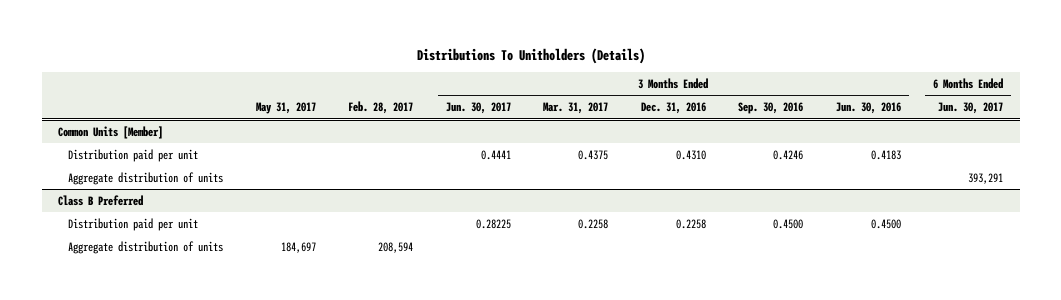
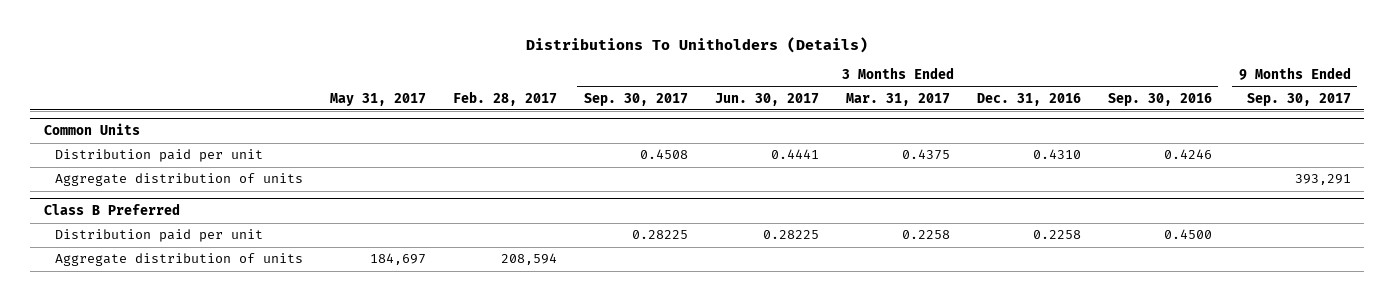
- | May 31, 2017 | Feb. 28, 2017 | 3 Months Ended Jun. 30, 2017 | 3 Months Ended Mar. 31, 2017 | 3 Months Ended Dec. 31, 2016 | 3 Months Ended Sep. 30, 2016 | 3 Months Ended Jun. 30, 2016 | 6 Months Ended Jun. 30, 2017
+ | May 31, 2017 | Feb. 28, 2017 | 3 Months Ended Sep. 30, 2017 | 3 Months Ended Jun. 30, 2017 | 3 Months Ended Mar. 31, 2017 | 3 Months Ended Dec. 31, 2016 | 3 Months Ended Sep. 30, 2016 | 9 Months Ended Sep. 30, 2017
- Common Units [Member]
+ Common Units

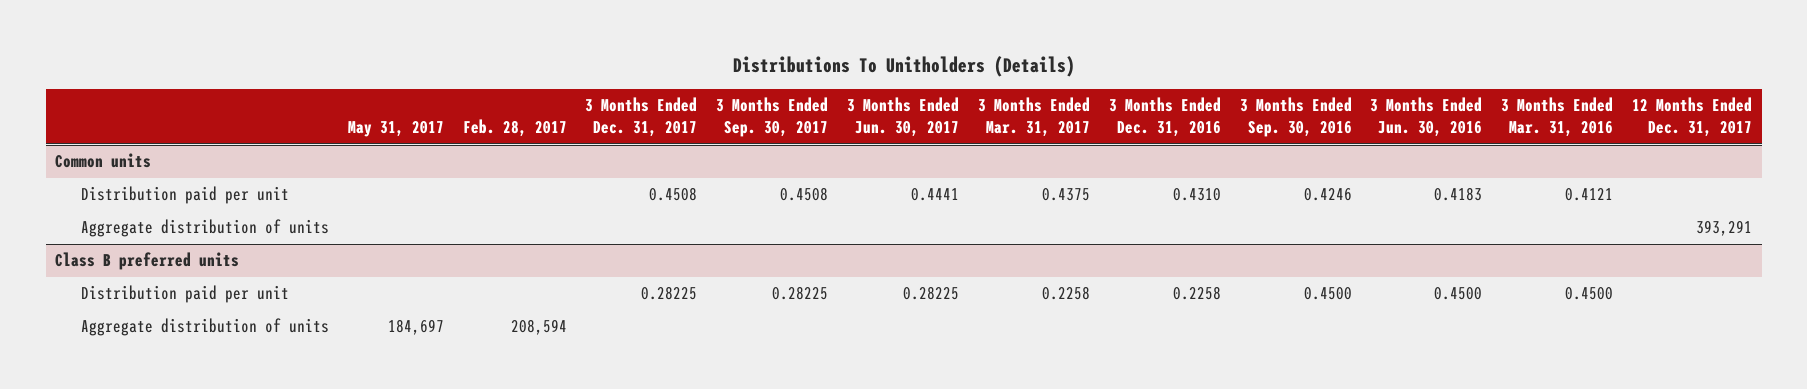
- | May 31, 2017 | Feb. 28, 2017 | 3 Months Ended Sep. 30, 2017 | 3 Months Ended Jun. 30, 2017 | 3 Months Ended Mar. 31, 2017 | 3 Months Ended Dec. 31, 2016 | 3 Months Ended Sep. 30, 2016 | 9 Months Ended Sep. 30, 2017
+ | May 31, 2017 | Feb. 28, 2017 | 3 Months Ended Dec. 31, 2017 | 3 Months Ended Sep. 30, 2017 | 3 Months Ended Jun. 30, 2017 | 3 Months Ended Mar. 31, 2017 | 3 Months Ended Dec. 31, 2016 | 3 Months Ended Sep. 30, 2016 | 3 Months Ended Jun. 30, 2016 | 3 Months Ended Mar. 31, 2016 | 12 Months Ended Dec. 31, 2017
- Common Units
+ Common units
- Class B Preferred
+ Class B preferred units

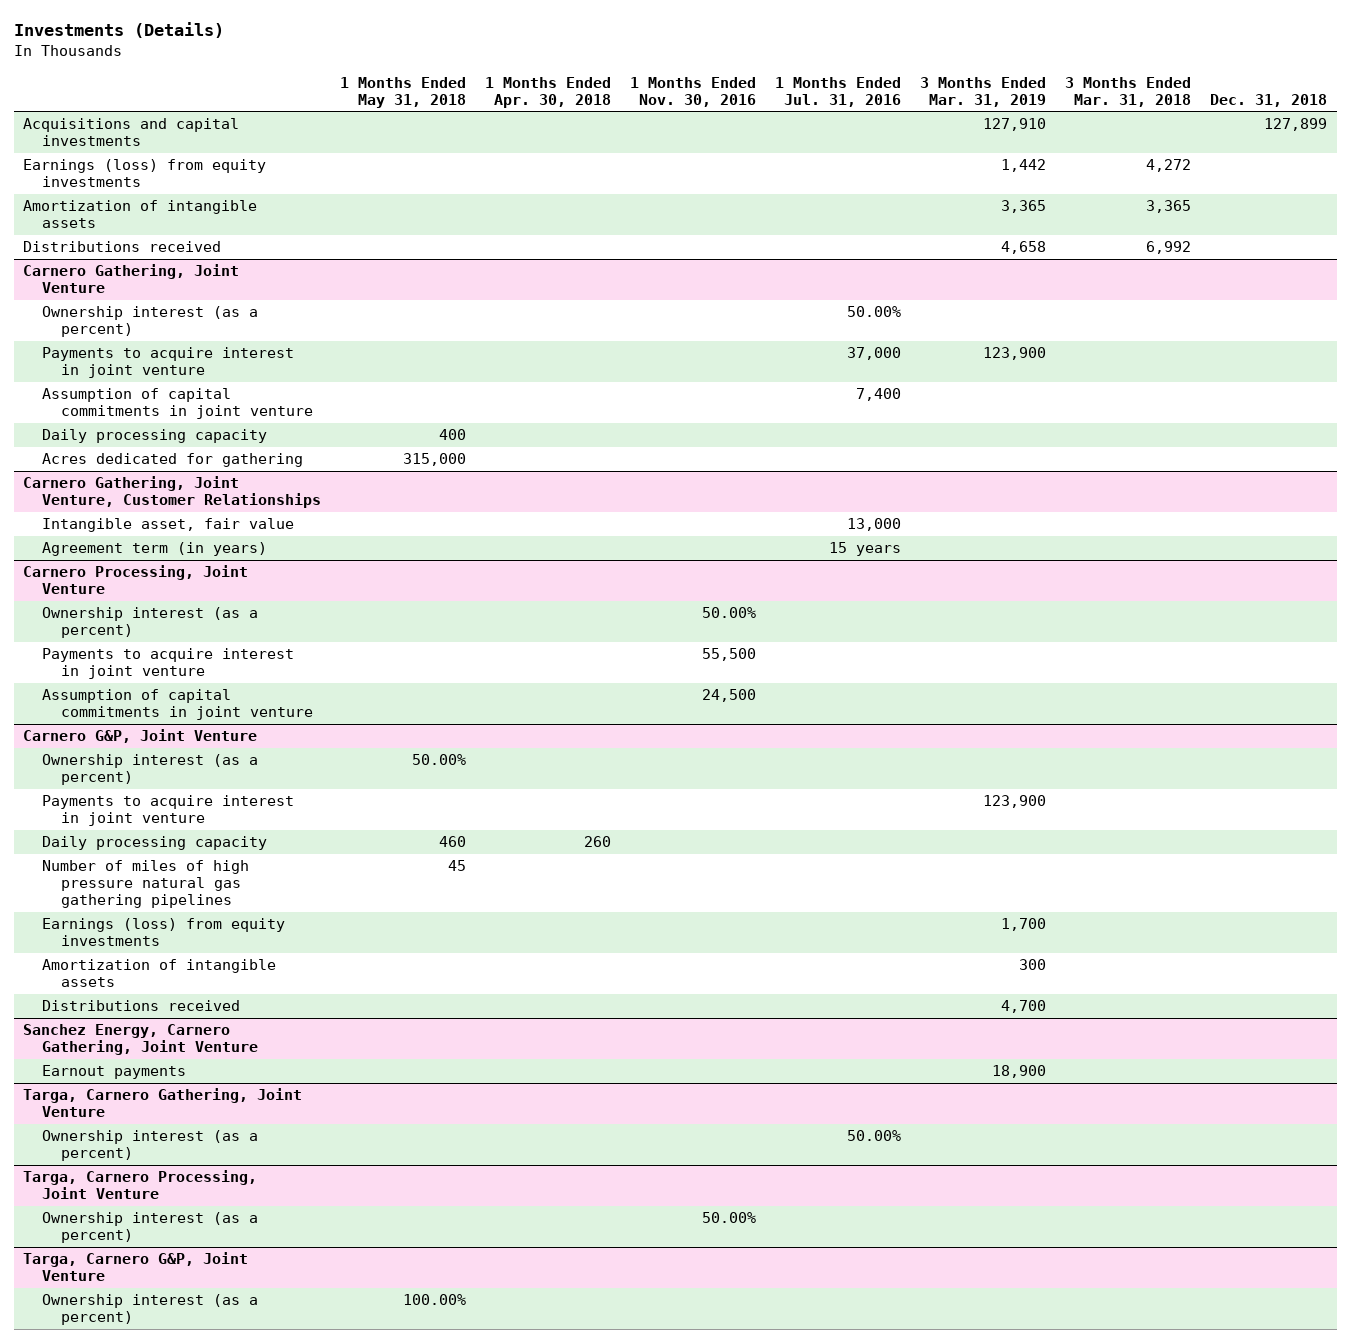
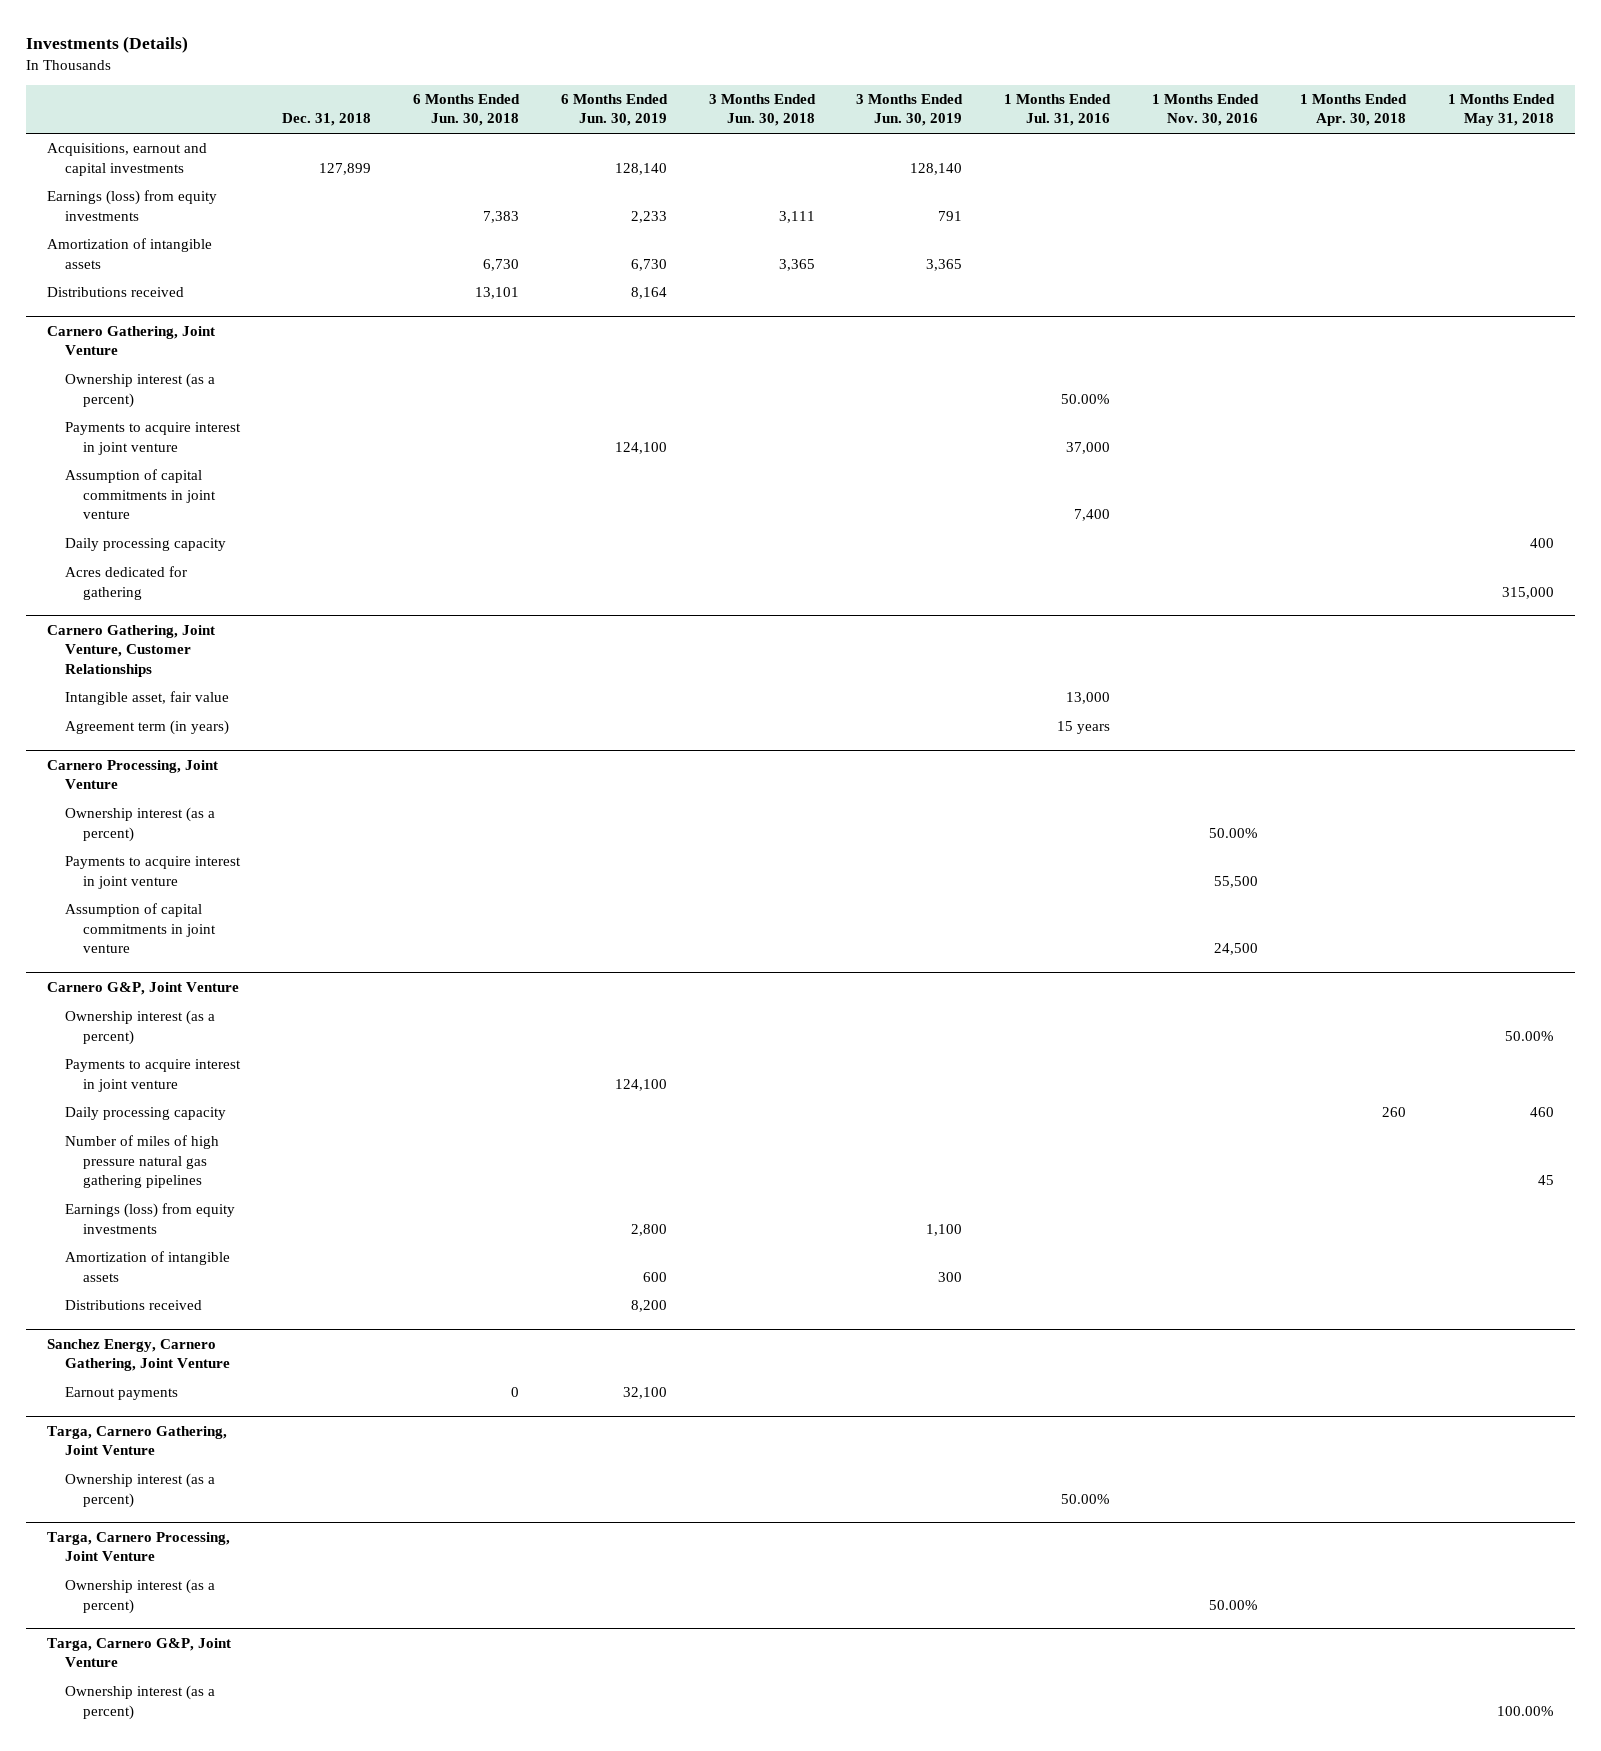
- | 1 Months Ended May 31, 2018 | 1 Months Ended Apr. 30, 2018 | 1 Months Ended Nov. 30, 2016 | 1 Months Ended Jul. 31, 2016 | 3 Months Ended Mar. 31, 2019 | 3 Months Ended Mar. 31, 2018 | Dec. 31, 2018
+ | Dec. 31, 2018 | 6 Months Ended Jun. 30, 2018 | 6 Months Ended Jun. 30, 2019 | 3 Months Ended Jun. 30, 2018 | 3 Months Ended Jun. 30, 2019 | 1 Months Ended Jul. 31, 2016 | 1 Months Ended Nov. 30, 2016 | 1 Months Ended Apr. 30, 2018 | 1 Months Ended May 31, 2018
- Acquisitions and capital investments | | | | | 127,910 | | 127,899
+ Acquisitions, earnout and capital investments | 127,899 | | 128,140 | | 128,140 | | | |

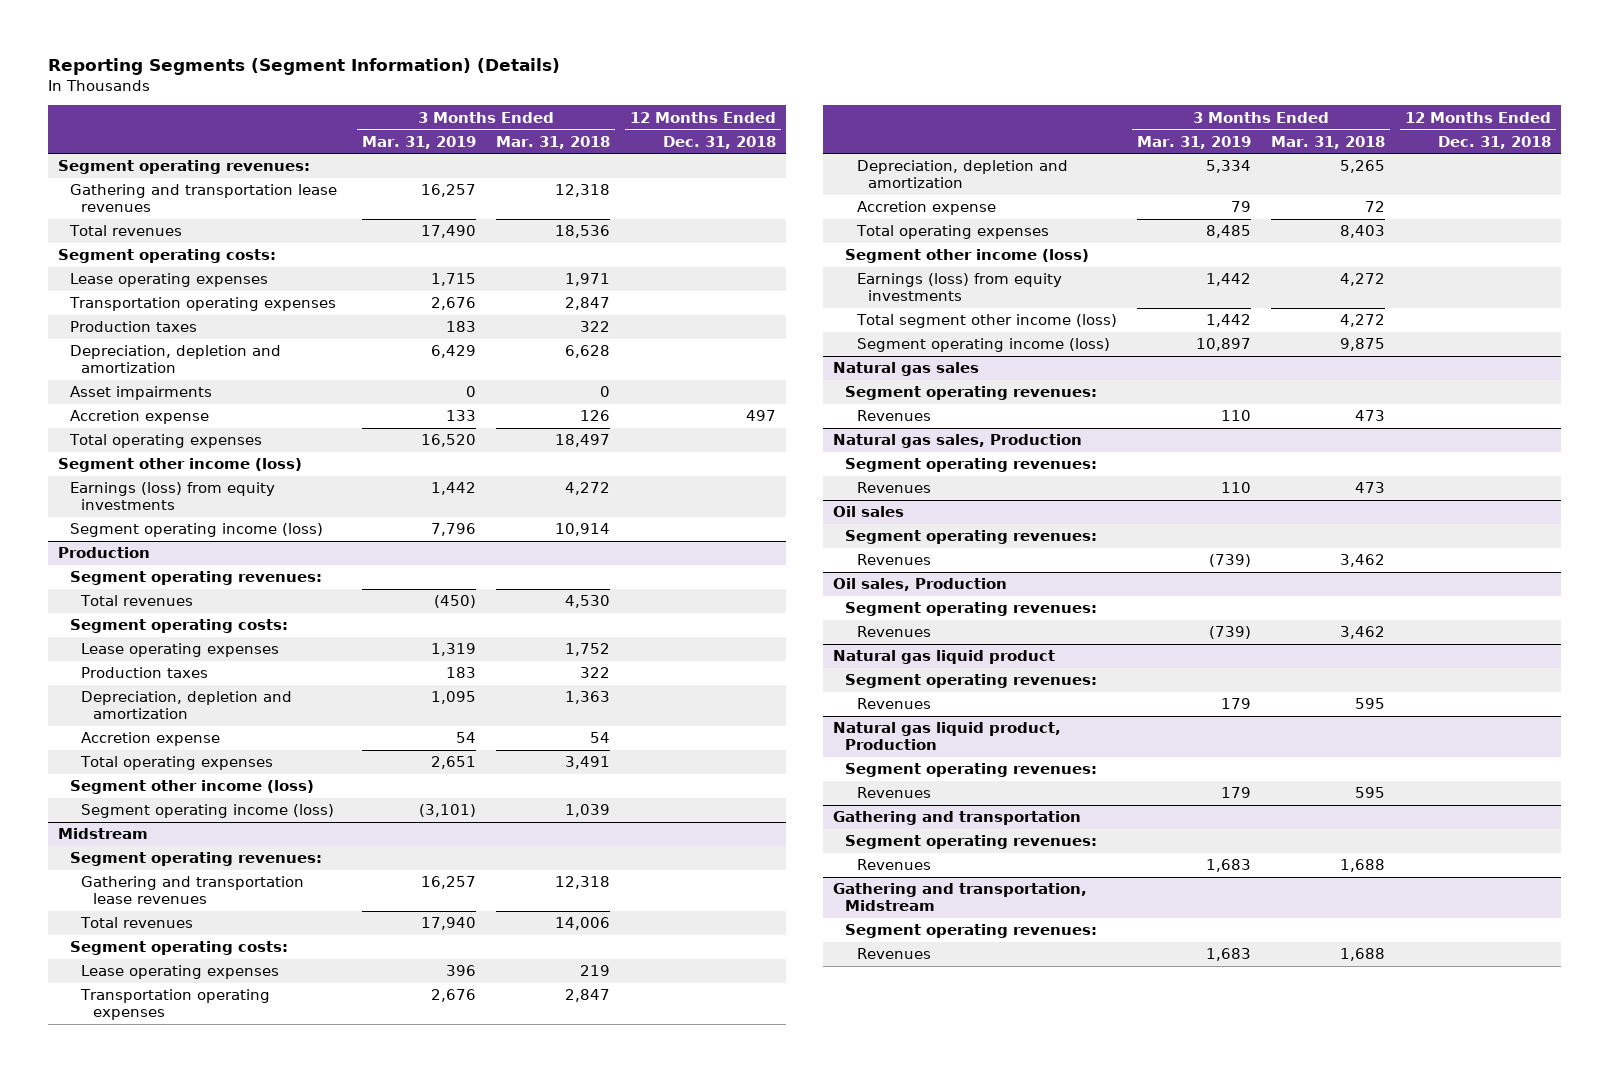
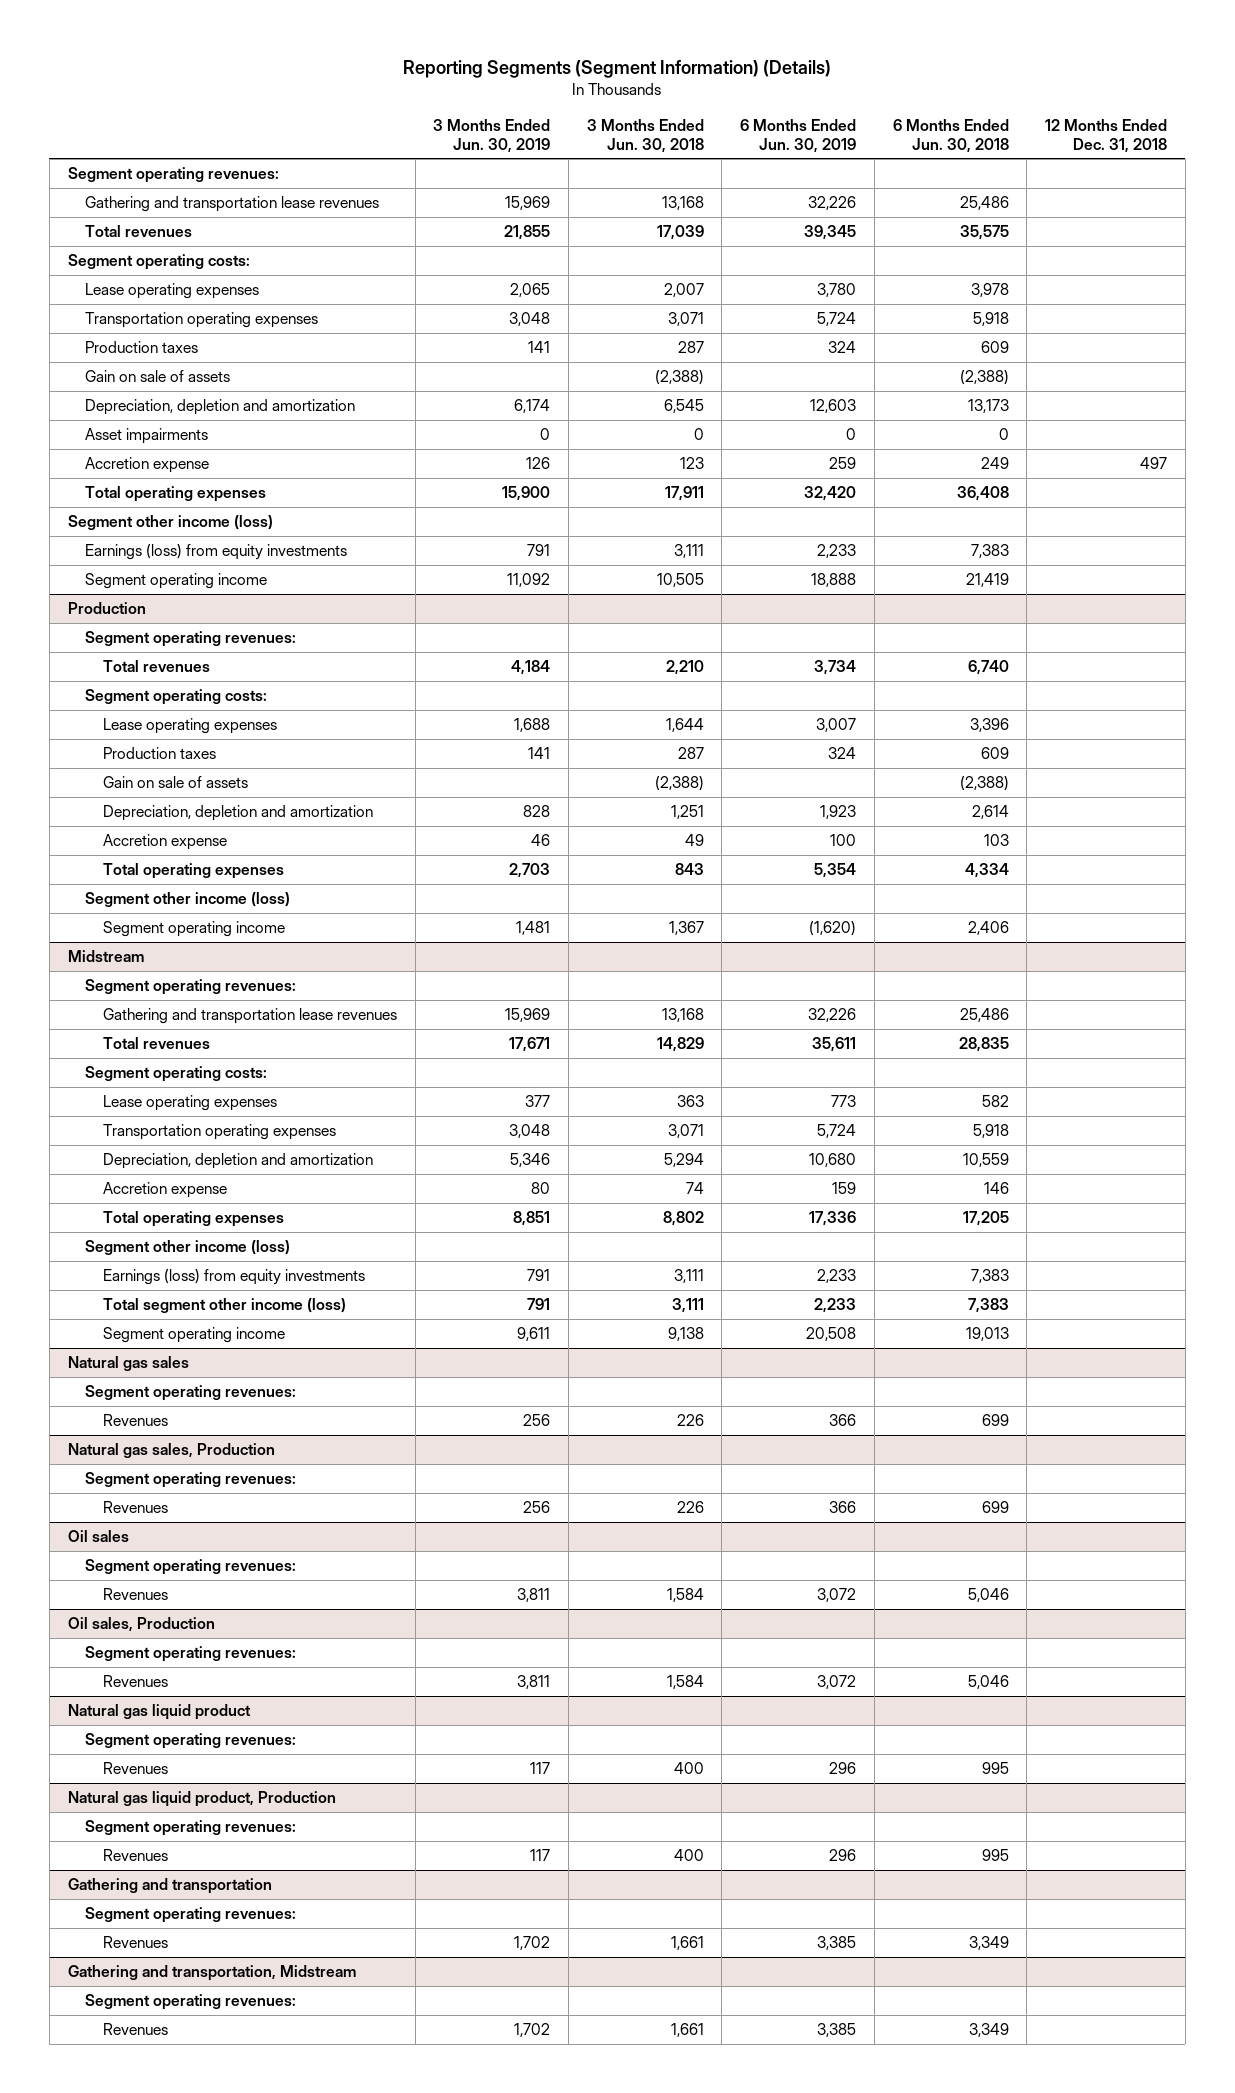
- | 3 Months Ended Mar. 31, 2019 | 3 Months Ended Mar. 31, 2018 | 12 Months Ended Dec. 31, 2018
+ | 3 Months Ended Jun. 30, 2019 | 3 Months Ended Jun. 30, 2018 | 6 Months Ended Jun. 30, 2019 | 6 Months Ended Jun. 30, 2018 | 12 Months Ended Dec. 31, 2018
+ Gain on sale of assets | | (2,388) | | (2,388) |
- Segment operating income (loss) | 7,796 | 10,914 |
+ Segment operating income | 11,092 | 10,505 | 18,888 | 21,419 |
@ Production
+ Gain on sale of assets | | (2,388) | | (2,388) |
- Segment operating income (loss) | (3,101) | 1,039 |
+ Segment operating income | 1,481 | 1,367 | (1,620) | 2,406 |
@ Midstream
- Segment operating income (loss) | 10,897 | 9,875 |
+ Segment operating income | 9,611 | 9,138 | 20,508 | 19,013 |

